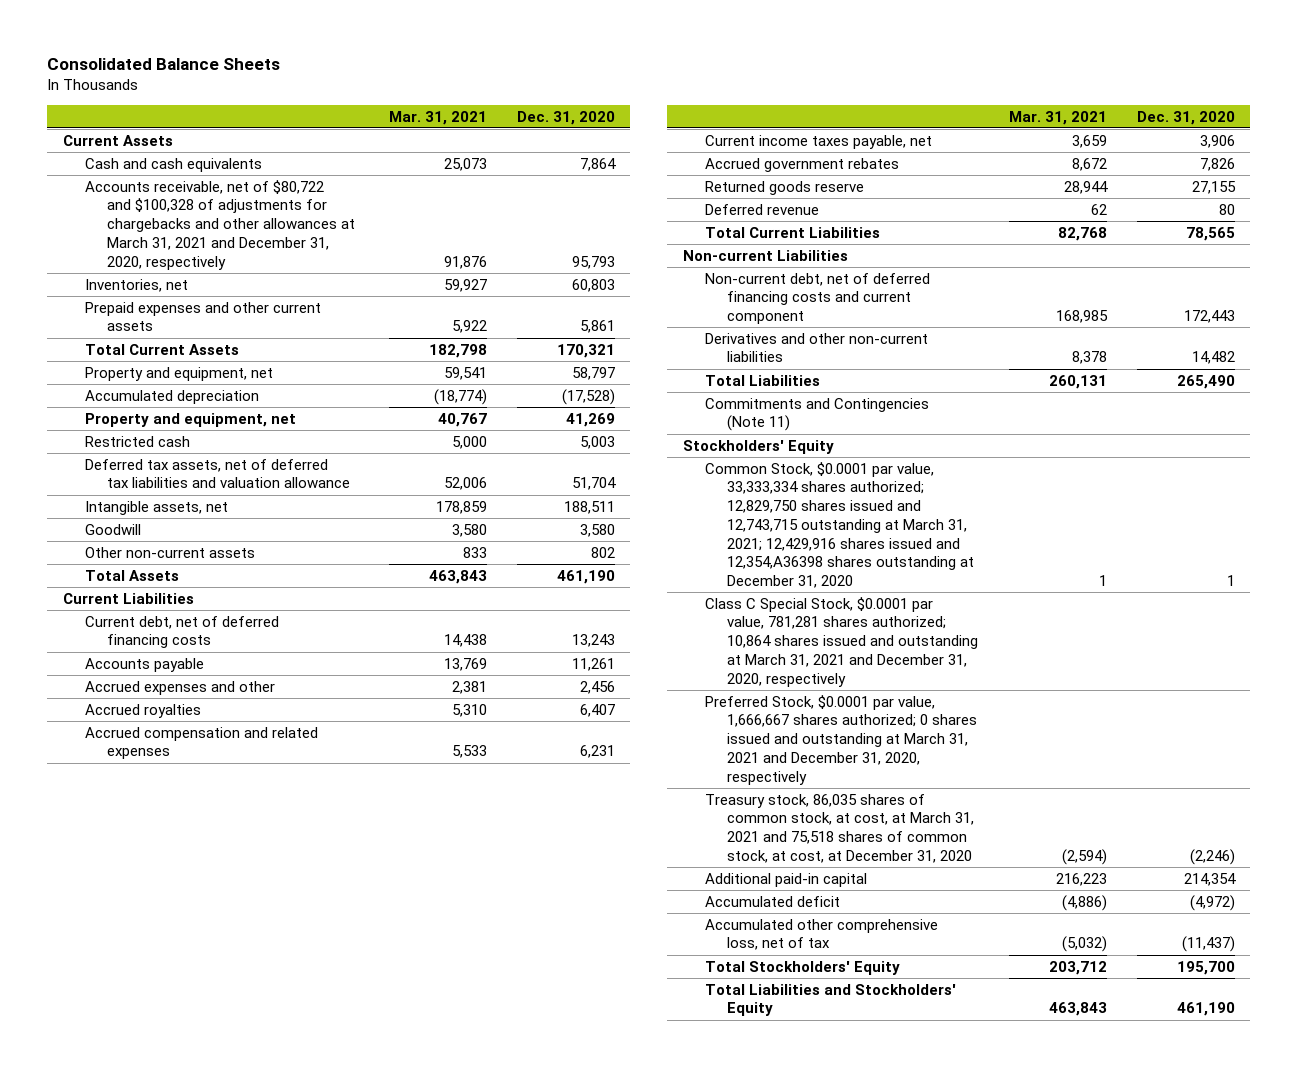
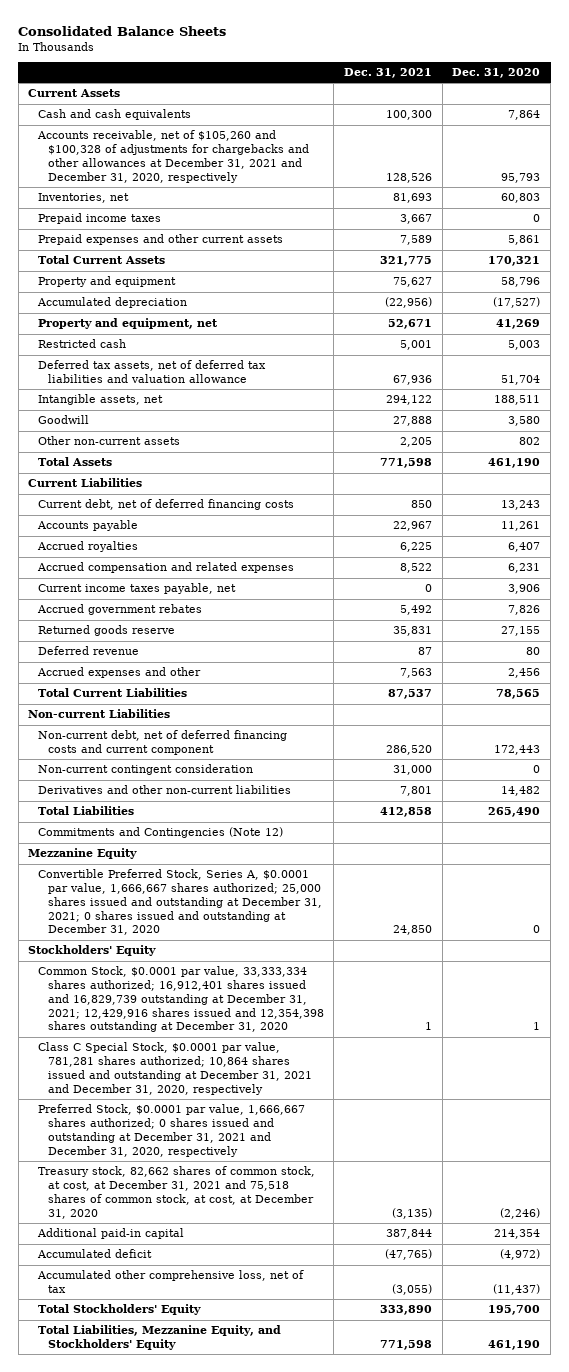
- | Mar. 31, 2021 | Dec. 31, 2020
+ | Dec. 31, 2021 | Dec. 31, 2020
- Accounts receivable, net of $80,722 and $100,328 of adjustments for chargebacks and other allowances at March 31, 2021 and December 31, 2020, respectively | 91,876 | 95,793
+ Accounts receivable, net of $105,260 and $100,328 of adjustments for chargebacks and other allowances at December 31, 2021 and December 31, 2020, respectively | 128,526 | 95,793
+ Prepaid income taxes | 3,667 | 0
- Property and equipment, net | 59,541 | 58,797
- Accumulated depreciation | (18,774) | (17,528)
+ Property and equipment | 75,627 | 58,796
+ Accumulated depreciation | (22,956) | (17,527)
moved down: Accrued expenses and other | 7,563 | 2,456
+ Non-current contingent consideration | 31,000 | 0
- Commitments and Contingencies (Note 11)
+ Commitments and Contingencies (Note 12)
+ Mezzanine Equity
+ Convertible Preferred Stock, Series A, $0.0001 par value, 1,666,667 shares authorized; 25,000 shares issued and outstanding at December 31, 2021; 0 shares issued and outstanding at December 31, 2020 | 24,850 | 0
- Common Stock, $0.0001 par value, 33,333,334 shares authorized; 12,829,750 shares issued and 12,743,715 outstanding at March 31, 2021; 12,429,916 shares issued and 12,354,A36398 shares outstanding at December 31, 2020 | 1 | 1
- Class C Special Stock, $0.0001 par value, 781,281 shares authorized; 10,864 shares issued and outstanding at March 31, 2021 and December 31, 2020, respectively
- Preferred Stock, $0.0001 par value, 1,666,667 shares authorized; 0 shares issued and outstanding at March 31, 2021 and December 31, 2020, respectively
- Treasury stock, 86,035 shares of common stock, at cost, at March 31, 2021 and 75,518 shares of common stock, at cost, at December 31, 2020 | (2,594) | (2,246)
+ Common Stock, $0.0001 par value, 33,333,334 shares authorized; 16,912,401 shares issued and 16,829,739 outstanding at December 31, 2021; 12,429,916 shares issued and 12,354,398 shares outstanding at December 31, 2020 | 1 | 1
+ Class C Special Stock, $0.0001 par value, 781,281 shares authorized; 10,864 shares issued and outstanding at December 31, 2021 and December 31, 2020, respectively
+ Preferred Stock, $0.0001 par value, 1,666,667 shares authorized; 0 shares issued and outstanding at December 31, 2021 and December 31, 2020, respectively
+ Treasury stock, 82,662 shares of common stock, at cost, at December 31, 2021 and 75,518 shares of common stock, at cost, at December 31, 2020 | (3,135) | (2,246)
- Total Liabilities and Stockholders' Equity | 463,843 | 461,190
+ Total Liabilities, Mezzanine Equity, and Stockholders' Equity | 771,598 | 461,190

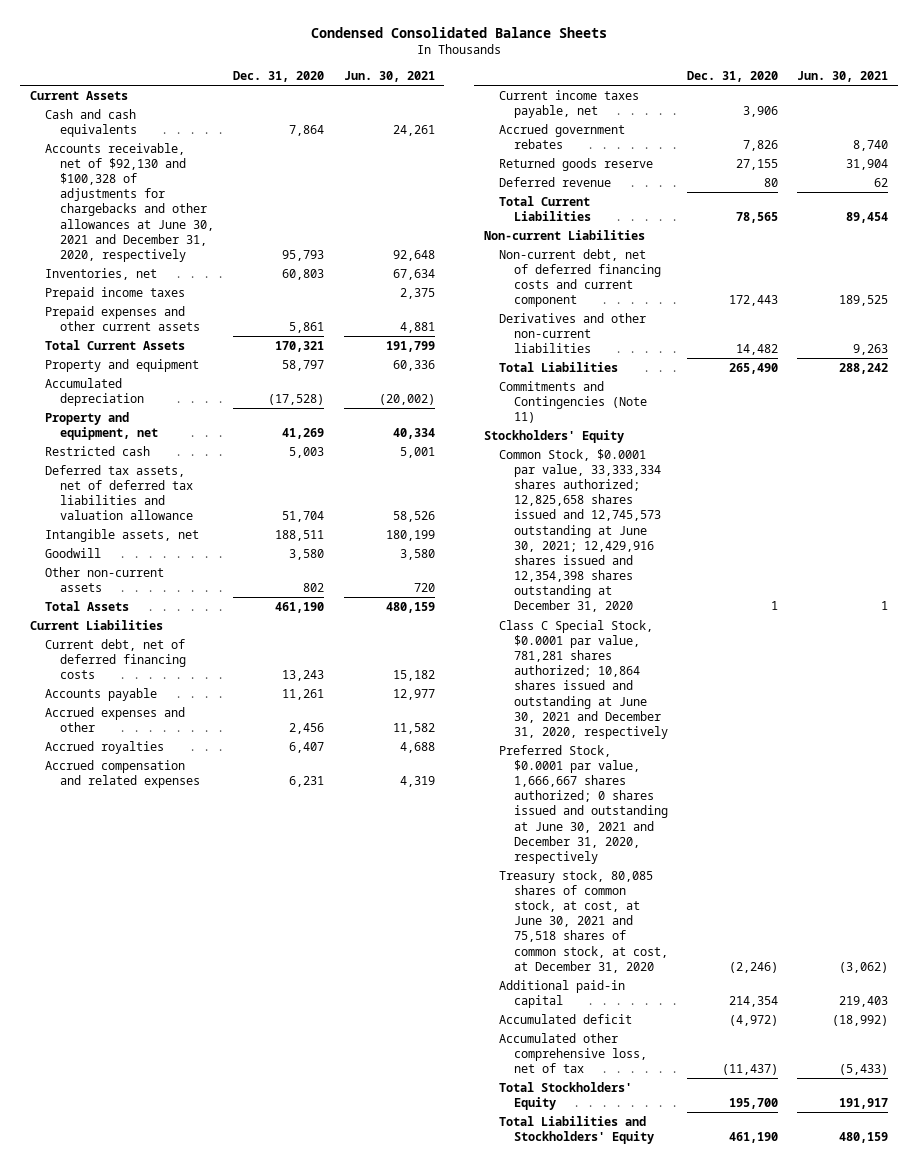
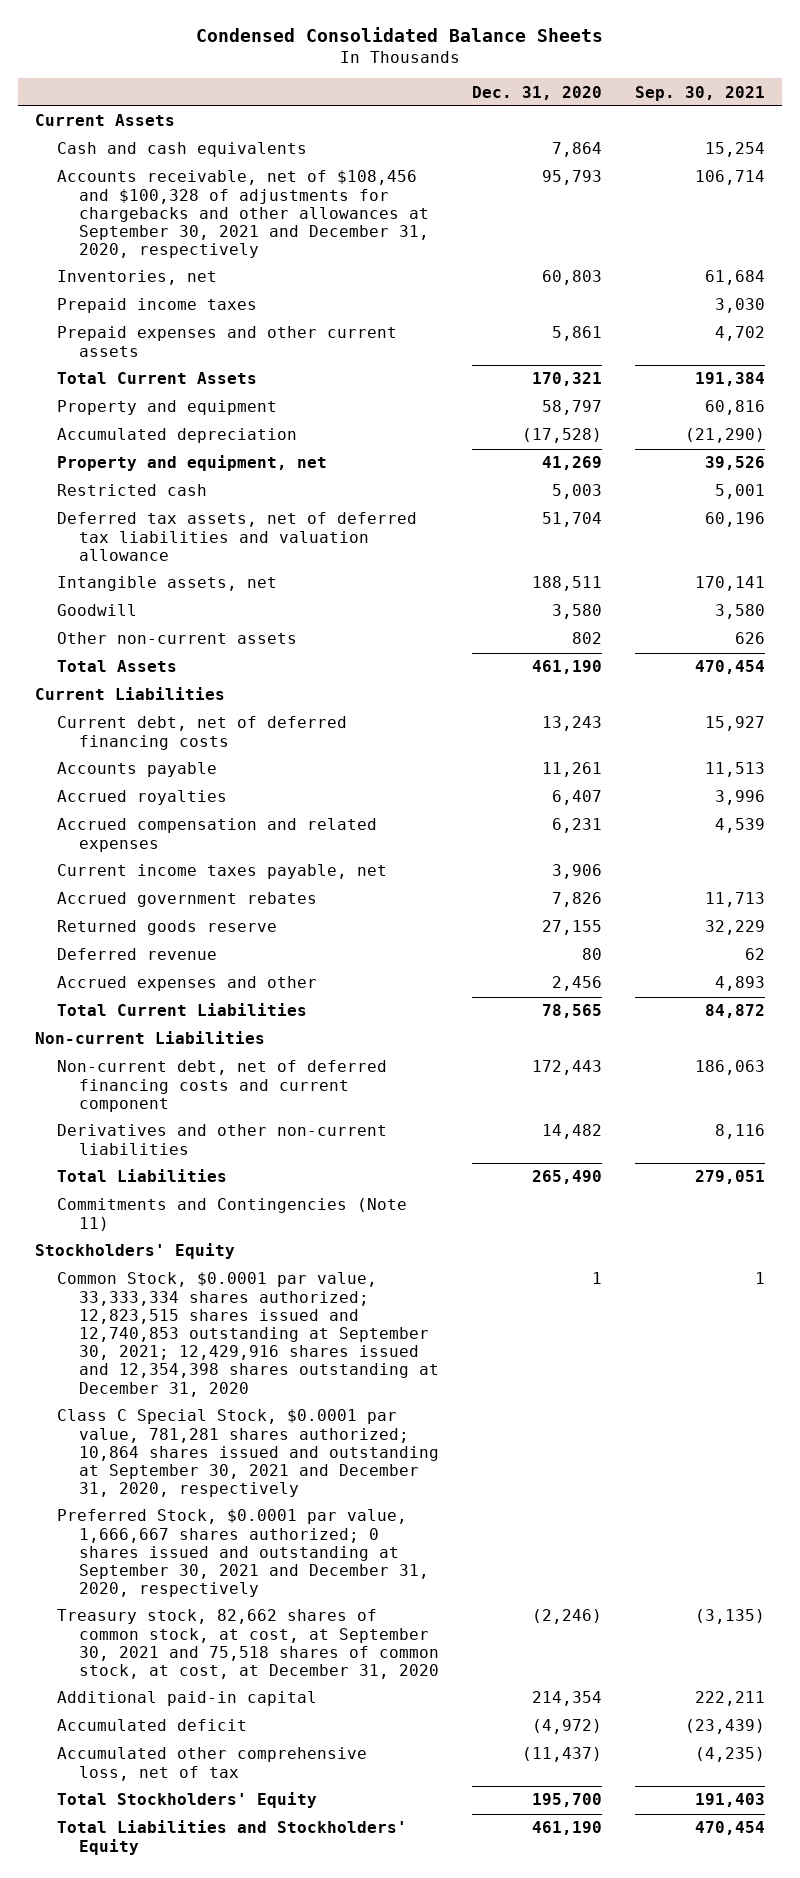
- | Dec. 31, 2020 | Jun. 30, 2021
+ | Dec. 31, 2020 | Sep. 30, 2021
- Accounts receivable, net of $92,130 and $100,328 of adjustments for chargebacks and other allowances at June 30, 2021 and December 31, 2020, respectively | 95,793 | 92,648
+ Accounts receivable, net of $108,456 and $100,328 of adjustments for chargebacks and other allowances at September 30, 2021 and December 31, 2020, respectively | 95,793 | 106,714
moved down: Accrued expenses and other | 2,456 | 4,893
- Common Stock, $0.0001 par value, 33,333,334 shares authorized; 12,825,658 shares issued and 12,745,573 outstanding at June 30, 2021; 12,429,916 shares issued and 12,354,398 shares outstanding at December 31, 2020 | 1 | 1
- Class C Special Stock, $0.0001 par value, 781,281 shares authorized; 10,864 shares issued and outstanding at June 30, 2021 and December 31, 2020, respectively
- Preferred Stock, $0.0001 par value, 1,666,667 shares authorized; 0 shares issued and outstanding at June 30, 2021 and December 31, 2020, respectively
- Treasury stock, 80,085 shares of common stock, at cost, at June 30, 2021 and 75,518 shares of common stock, at cost, at December 31, 2020 | (2,246) | (3,062)
+ Common Stock, $0.0001 par value, 33,333,334 shares authorized; 12,823,515 shares issued and 12,740,853 outstanding at September 30, 2021; 12,429,916 shares issued and 12,354,398 shares outstanding at December 31, 2020 | 1 | 1
+ Class C Special Stock, $0.0001 par value, 781,281 shares authorized; 10,864 shares issued and outstanding at September 30, 2021 and December 31, 2020, respectively
+ Preferred Stock, $0.0001 par value, 1,666,667 shares authorized; 0 shares issued and outstanding at September 30, 2021 and December 31, 2020, respectively
+ Treasury stock, 82,662 shares of common stock, at cost, at September 30, 2021 and 75,518 shares of common stock, at cost, at December 31, 2020 | (2,246) | (3,135)

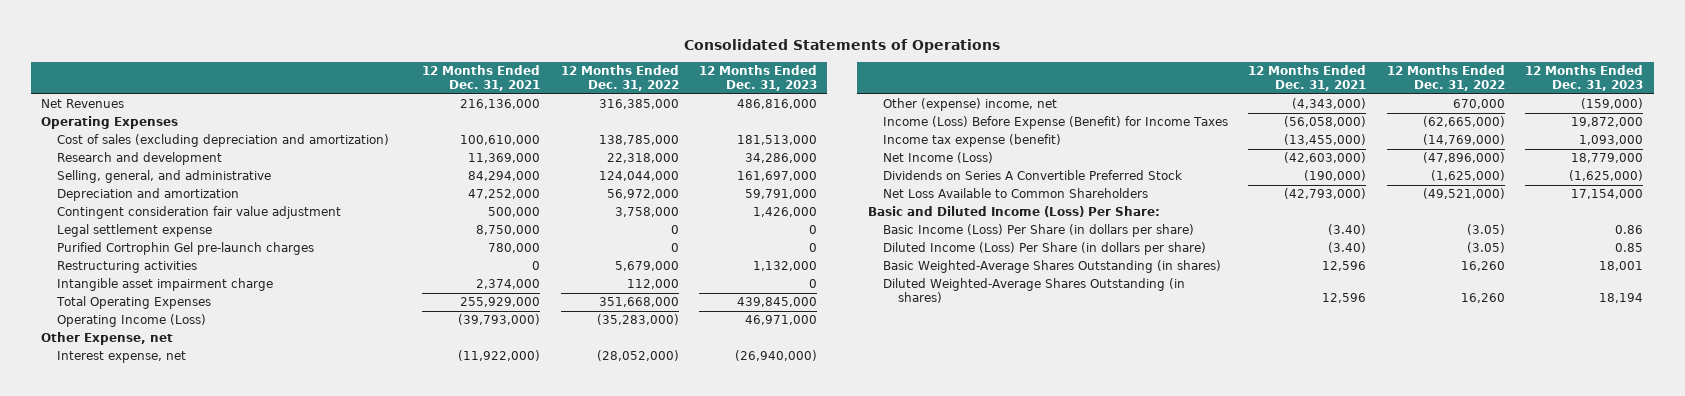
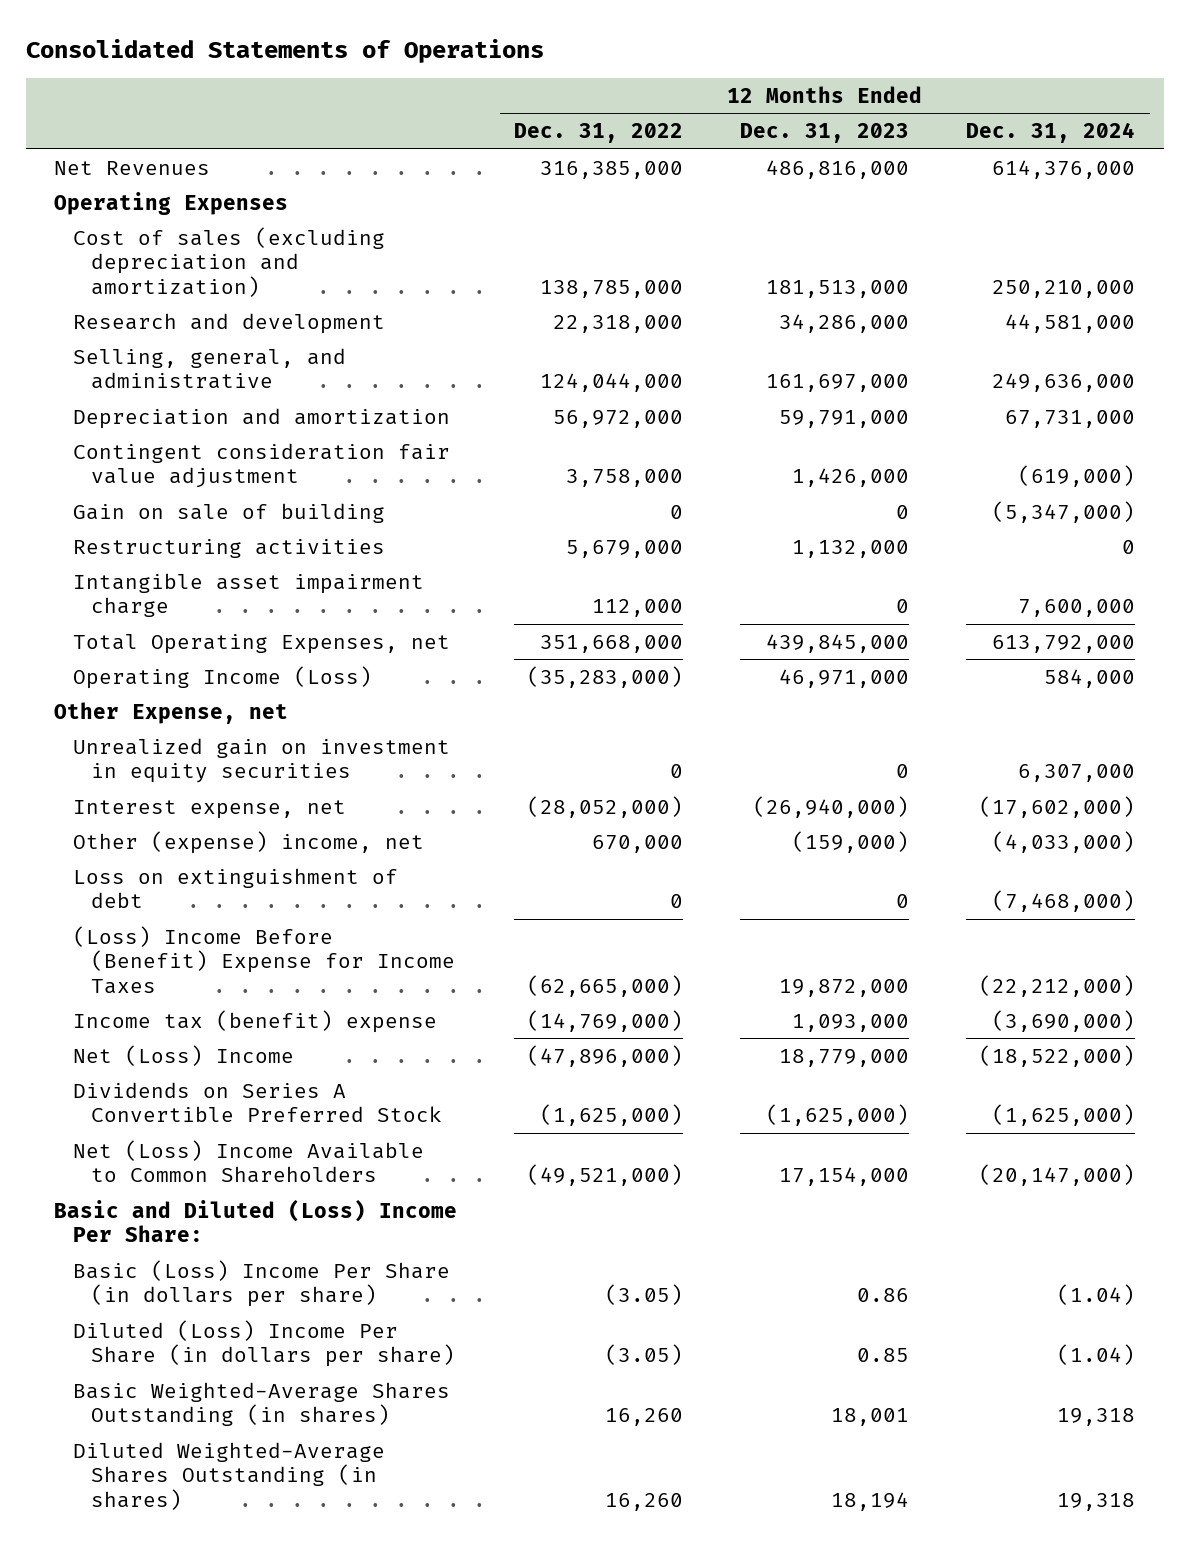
- | 12 Months Ended Dec. 31, 2021 | 12 Months Ended Dec. 31, 2022 | 12 Months Ended Dec. 31, 2023
+ | 12 Months Ended Dec. 31, 2022 | 12 Months Ended Dec. 31, 2023 | 12 Months Ended Dec. 31, 2024
- Legal settlement expense | 8,750,000 | 0 | 0
- Purified Cortrophin Gel pre-launch charges | 780,000 | 0 | 0
+ Gain on sale of building | 0 | 0 | (5,347,000)
- Total Operating Expenses | 255,929,000 | 351,668,000 | 439,845,000
+ Total Operating Expenses, net | 351,668,000 | 439,845,000 | 613,792,000
+ Unrealized gain on investment in equity securities | 0 | 0 | 6,307,000
- Income (Loss) Before Expense (Benefit) for Income Taxes | (56,058,000) | (62,665,000) | 19,872,000
- Income tax expense (benefit) | (13,455,000) | (14,769,000) | 1,093,000
- Net Income (Loss) | (42,603,000) | (47,896,000) | 18,779,000
+ Loss on extinguishment of debt | 0 | 0 | (7,468,000)
+ (Loss) Income Before (Benefit) Expense for Income Taxes | (62,665,000) | 19,872,000 | (22,212,000)
+ Income tax (benefit) expense | (14,769,000) | 1,093,000 | (3,690,000)
+ Net (Loss) Income | (47,896,000) | 18,779,000 | (18,522,000)
- Net Loss Available to Common Shareholders | (42,793,000) | (49,521,000) | 17,154,000
- Basic and Diluted Income (Loss) Per Share:
- Basic Income (Loss) Per Share (in dollars per share) | (3.40) | (3.05) | 0.86
- Diluted Income (Loss) Per Share (in dollars per share) | (3.40) | (3.05) | 0.85
+ Net (Loss) Income Available to Common Shareholders | (49,521,000) | 17,154,000 | (20,147,000)
+ Basic and Diluted (Loss) Income Per Share:
+ Basic (Loss) Income Per Share (in dollars per share) | (3.05) | 0.86 | (1.04)
+ Diluted (Loss) Income Per Share (in dollars per share) | (3.05) | 0.85 | (1.04)

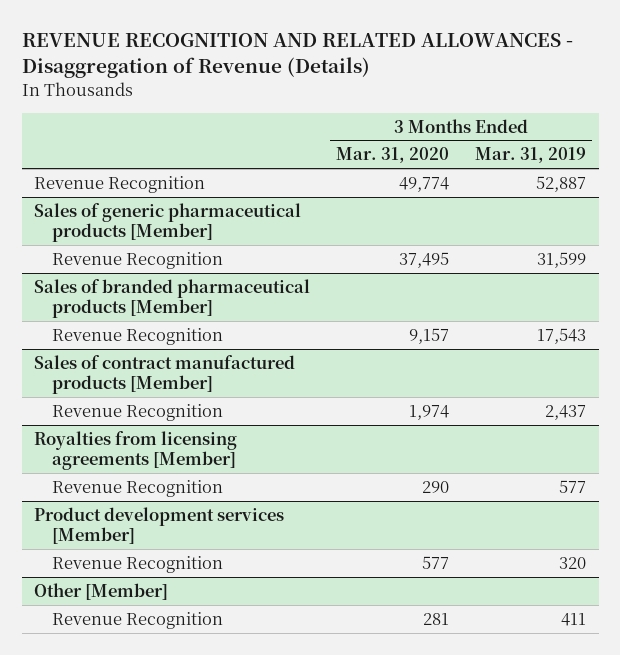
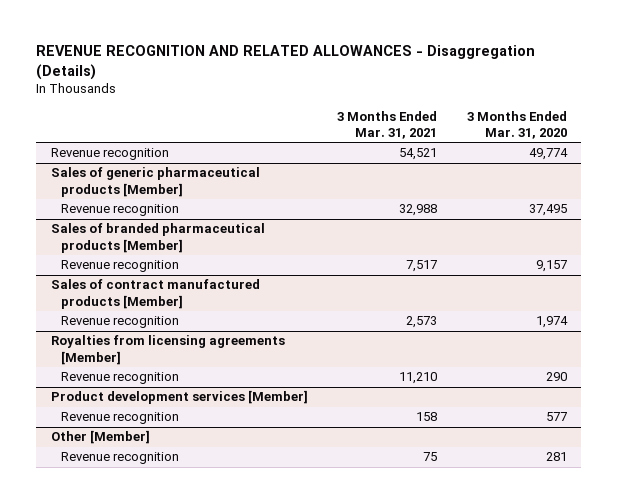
- REVENUE RECOGNITION AND RELATED ALLOWANCES - Disaggregation of Revenue (Details)
+ REVENUE RECOGNITION AND RELATED ALLOWANCES - Disaggregation (Details)
- | 3 Months Ended Mar. 31, 2020 | 3 Months Ended Mar. 31, 2019
+ | 3 Months Ended Mar. 31, 2021 | 3 Months Ended Mar. 31, 2020
- Revenue Recognition | 49,774 | 52,887
+ Revenue recognition | 54,521 | 49,774
@ Sales of generic pharmaceutical products [Member]
- Revenue Recognition | 37,495 | 31,599
+ Revenue recognition | 32,988 | 37,495
@ Sales of branded pharmaceutical products [Member]
- Revenue Recognition | 9,157 | 17,543
+ Revenue recognition | 7,517 | 9,157
@ Sales of contract manufactured products [Member]
- Revenue Recognition | 1,974 | 2,437
+ Revenue recognition | 2,573 | 1,974
@ Royalties from licensing agreements [Member]
- Revenue Recognition | 290 | 577
+ Revenue recognition | 11,210 | 290
@ Product development services [Member]
- Revenue Recognition | 577 | 320
+ Revenue recognition | 158 | 577
@ Other [Member]
- Revenue Recognition | 281 | 411
+ Revenue recognition | 75 | 281

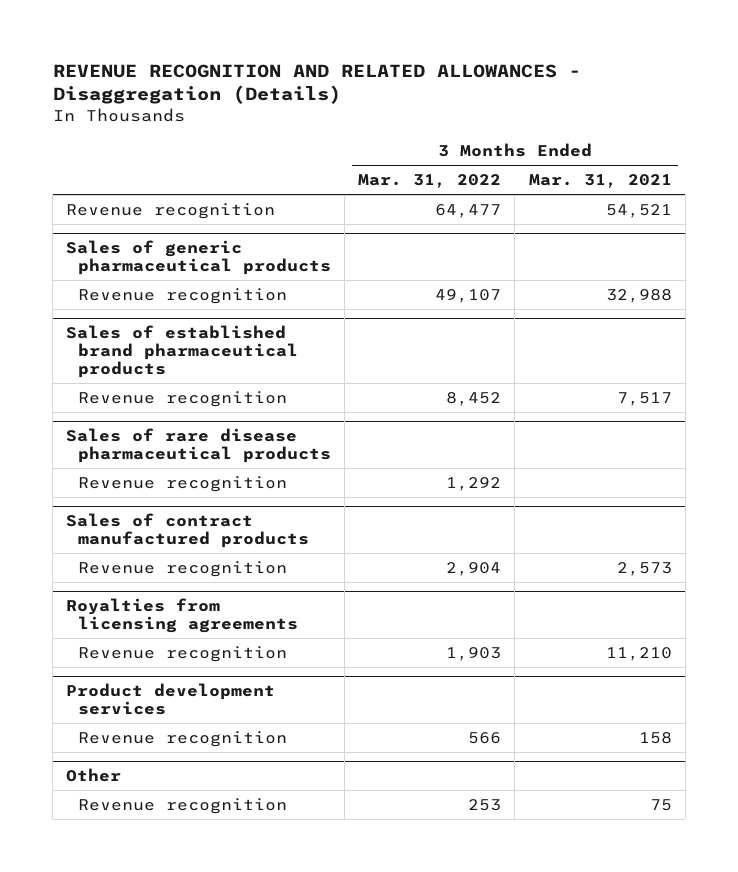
- | 3 Months Ended Mar. 31, 2021 | 3 Months Ended Mar. 31, 2020
+ | 3 Months Ended Mar. 31, 2022 | 3 Months Ended Mar. 31, 2021
- Sales of generic pharmaceutical products [Member]
+ Sales of generic pharmaceutical products
- Sales of branded pharmaceutical products [Member]
+ Sales of established brand pharmaceutical products
- Sales of contract manufactured products [Member]
+ Sales of rare disease pharmaceutical products
+ Revenue recognition | 1,292 |
+ Sales of contract manufactured products
- Royalties from licensing agreements [Member]
+ Royalties from licensing agreements
- Product development services [Member]
+ Product development services
- Other [Member]
+ Other

